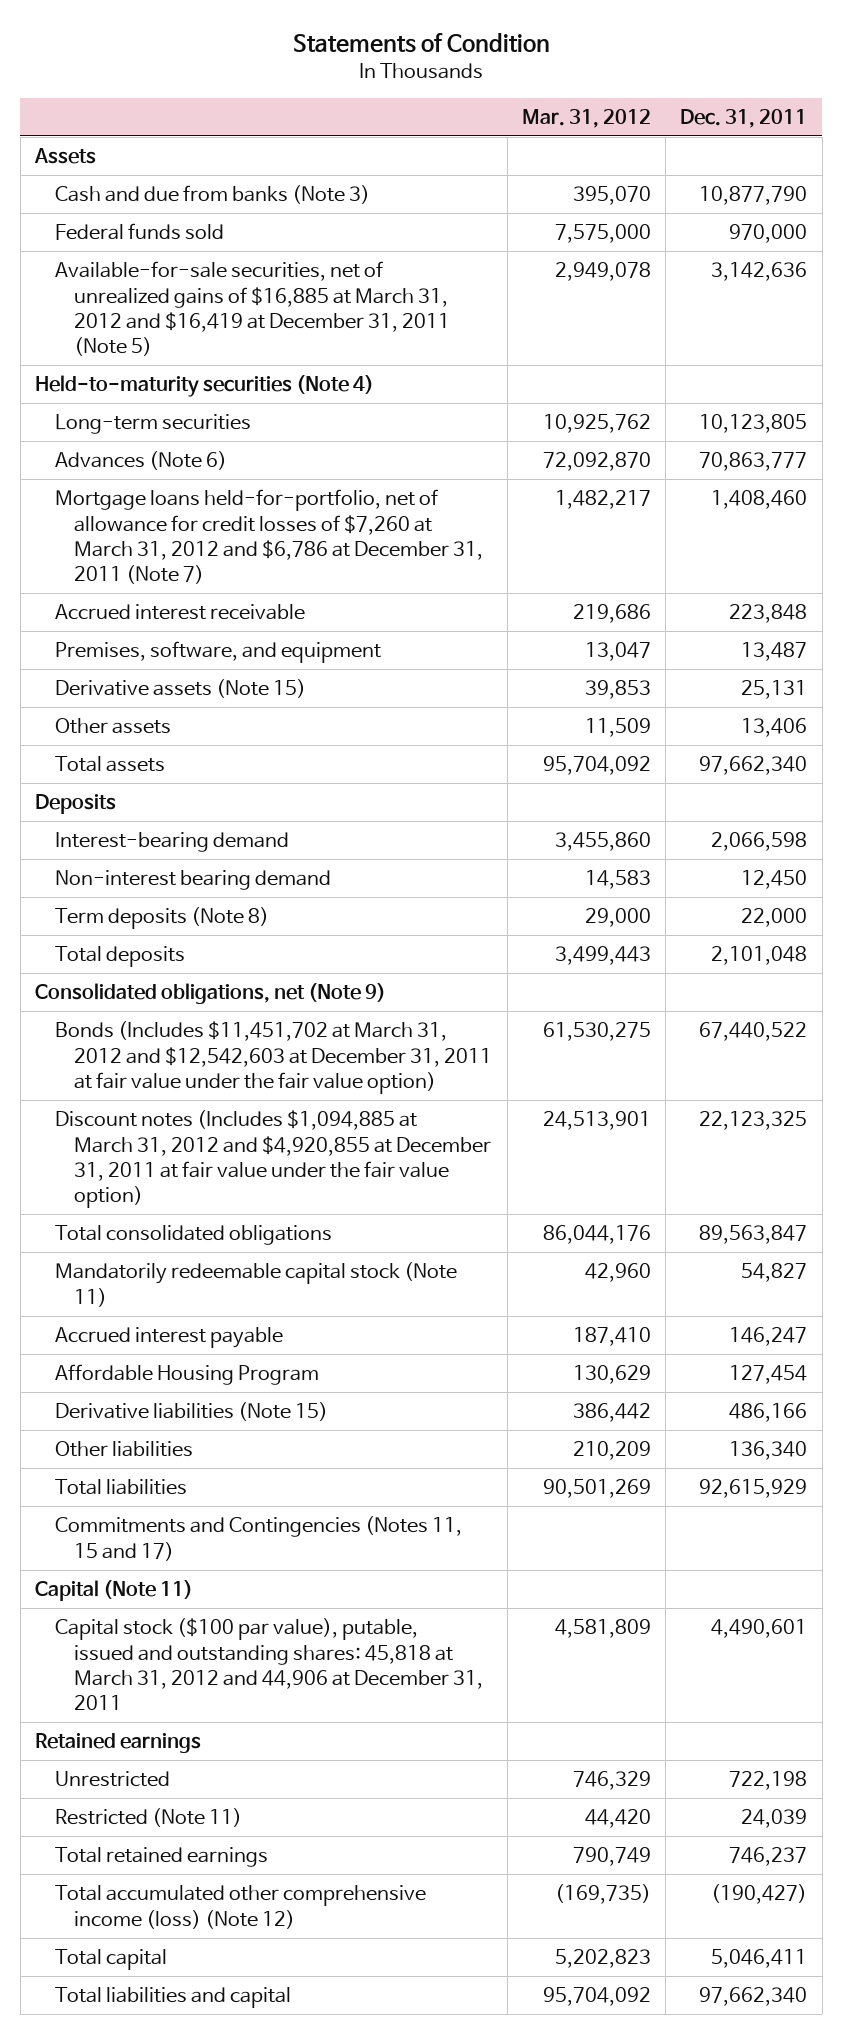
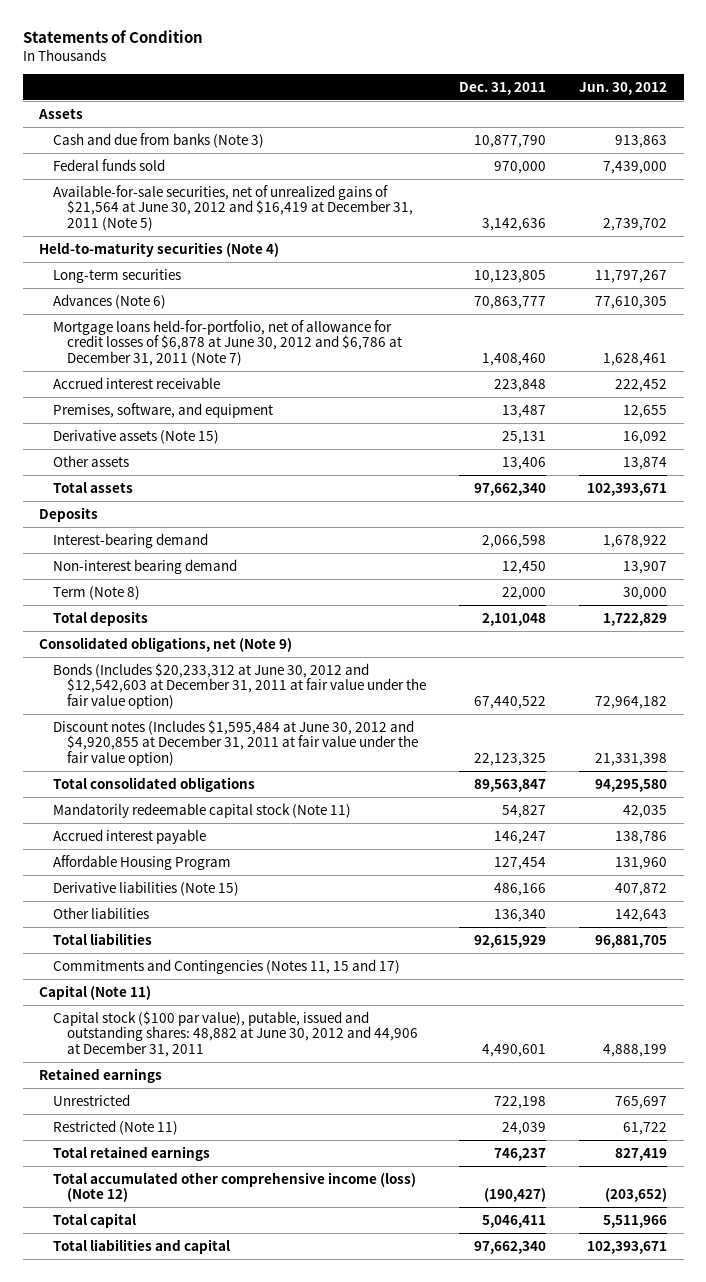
- | Mar. 31, 2012 | Dec. 31, 2011
+ | Dec. 31, 2011 | Jun. 30, 2012
- Available-for-sale securities, net of unrealized gains of $16,885 at March 31, 2012 and $16,419 at December 31, 2011 (Note 5) | 2,949,078 | 3,142,636
+ Available-for-sale securities, net of unrealized gains of $21,564 at June 30, 2012 and $16,419 at December 31, 2011 (Note 5) | 3,142,636 | 2,739,702
- Mortgage loans held-for-portfolio, net of allowance for credit losses of $7,260 at March 31, 2012 and $6,786 at December 31, 2011 (Note 7) | 1,482,217 | 1,408,460
+ Mortgage loans held-for-portfolio, net of allowance for credit losses of $6,878 at June 30, 2012 and $6,786 at December 31, 2011 (Note 7) | 1,408,460 | 1,628,461
- Term deposits (Note 8) | 29,000 | 22,000
+ Term (Note 8) | 22,000 | 30,000
- Bonds (Includes $11,451,702 at March 31, 2012 and $12,542,603 at December 31, 2011 at fair value under the fair value option) | 61,530,275 | 67,440,522
- Discount notes (Includes $1,094,885 at March 31, 2012 and $4,920,855 at December 31, 2011 at fair value under the fair value option) | 24,513,901 | 22,123,325
+ Bonds (Includes $20,233,312 at June 30, 2012 and $12,542,603 at December 31, 2011 at fair value under the fair value option) | 67,440,522 | 72,964,182
+ Discount notes (Includes $1,595,484 at June 30, 2012 and $4,920,855 at December 31, 2011 at fair value under the fair value option) | 22,123,325 | 21,331,398
- Capital stock ($100 par value), putable, issued and outstanding shares: 45,818 at March 31, 2012 and 44,906 at December 31, 2011 | 4,581,809 | 4,490,601
+ Capital stock ($100 par value), putable, issued and outstanding shares: 48,882 at June 30, 2012 and 44,906 at December 31, 2011 | 4,490,601 | 4,888,199

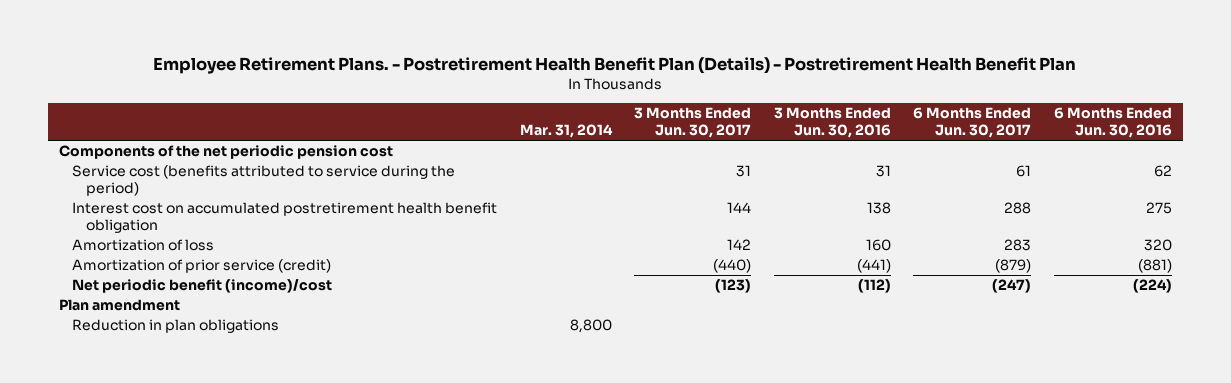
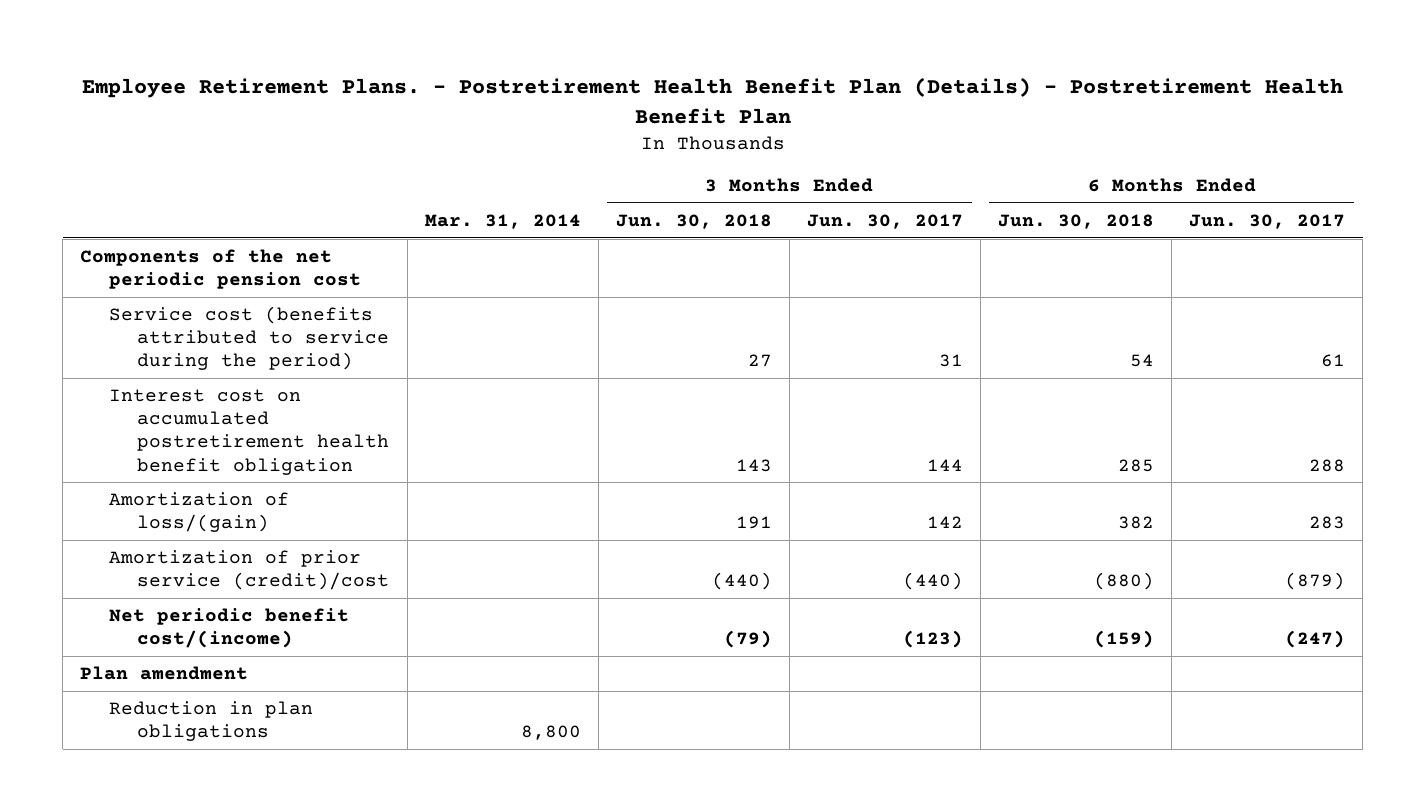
- | Mar. 31, 2014 | 3 Months Ended Jun. 30, 2017 | 3 Months Ended Jun. 30, 2016 | 6 Months Ended Jun. 30, 2017 | 6 Months Ended Jun. 30, 2016
+ | Mar. 31, 2014 | 3 Months Ended Jun. 30, 2018 | 3 Months Ended Jun. 30, 2017 | 6 Months Ended Jun. 30, 2018 | 6 Months Ended Jun. 30, 2017
- Amortization of loss | | 142 | 160 | 283 | 320
- Amortization of prior service (credit) | | (440) | (441) | (879) | (881)
- Net periodic benefit (income)/cost | | (123) | (112) | (247) | (224)
+ Amortization of loss/(gain) | | 191 | 142 | 382 | 283
+ Amortization of prior service (credit)/cost | | (440) | (440) | (880) | (879)
+ Net periodic benefit cost/(income) | | (79) | (123) | (159) | (247)

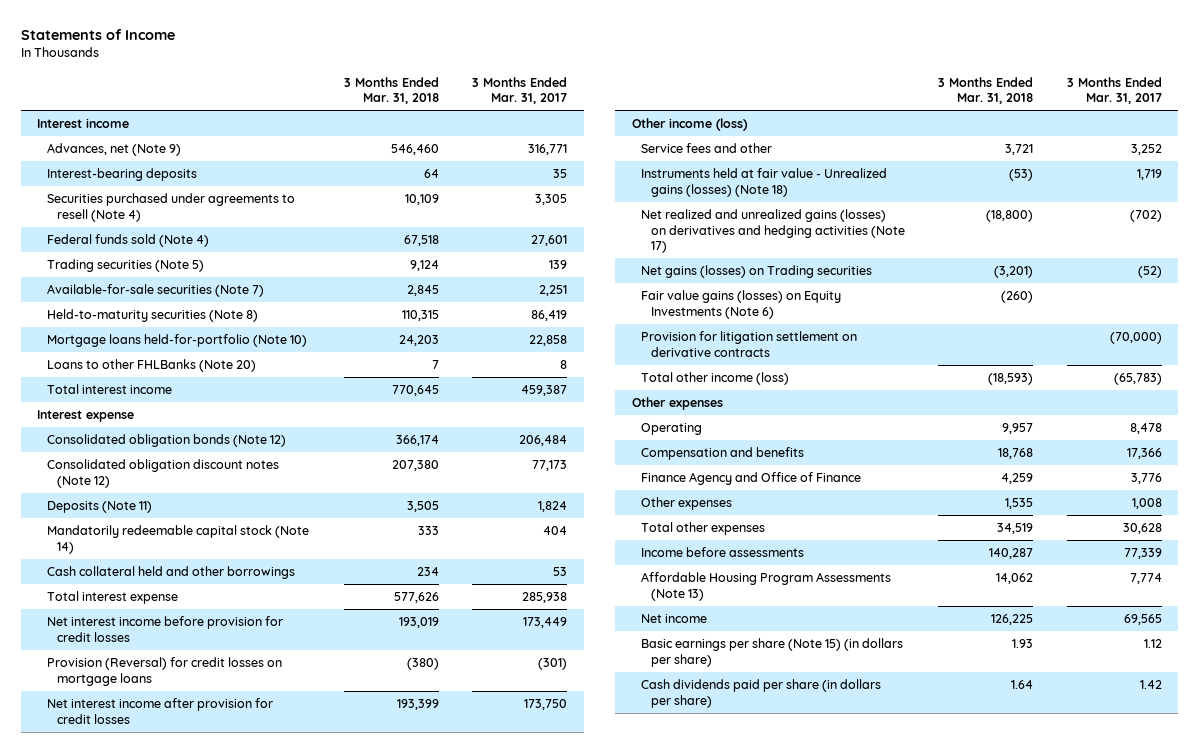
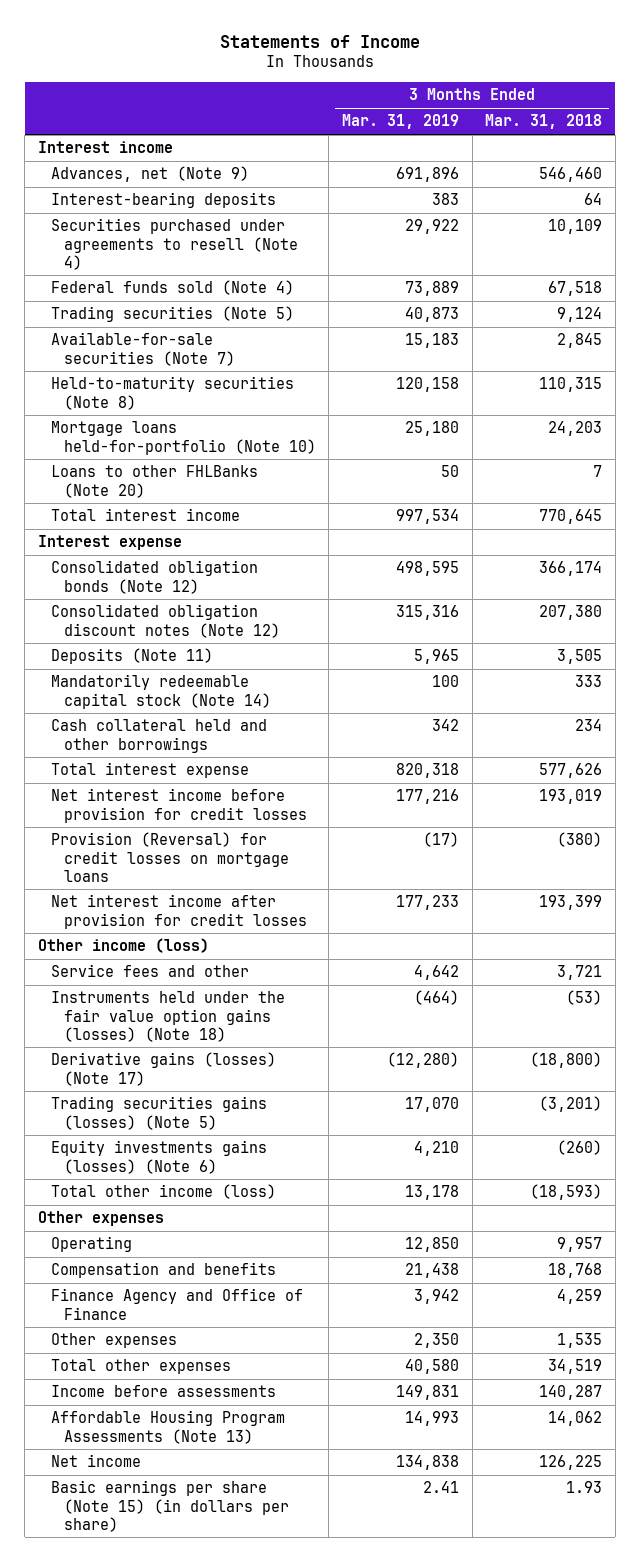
- | 3 Months Ended Mar. 31, 2018 | 3 Months Ended Mar. 31, 2017
+ | 3 Months Ended Mar. 31, 2019 | 3 Months Ended Mar. 31, 2018
- Instruments held at fair value - Unrealized gains (losses) (Note 18) | (53) | 1,719
- Net realized and unrealized gains (losses) on derivatives and hedging activities (Note 17) | (18,800) | (702)
- Net gains (losses) on Trading securities | (3,201) | (52)
- Fair value gains (losses) on Equity Investments (Note 6) | (260) |
- Provision for litigation settlement on derivative contracts | | (70,000)
+ Instruments held under the fair value option gains (losses) (Note 18) | (464) | (53)
+ Derivative gains (losses) (Note 17) | (12,280) | (18,800)
+ Trading securities gains (losses) (Note 5) | 17,070 | (3,201)
+ Equity investments gains (losses) (Note 6) | 4,210 | (260)
- Cash dividends paid per share (in dollars per share) | 1.64 | 1.42

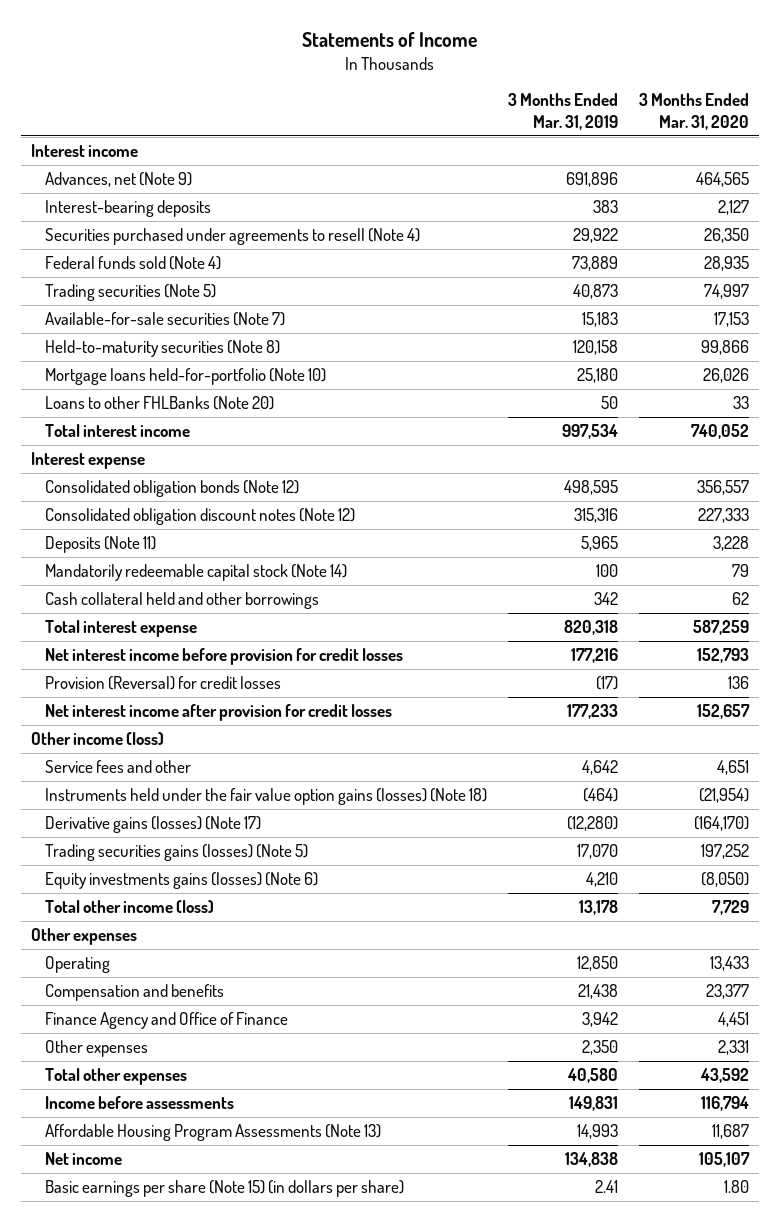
- | 3 Months Ended Mar. 31, 2019 | 3 Months Ended Mar. 31, 2018
+ | 3 Months Ended Mar. 31, 2019 | 3 Months Ended Mar. 31, 2020
- Provision (Reversal) for credit losses on mortgage loans | (17) | (380)
+ Provision (Reversal) for credit losses | (17) | 136

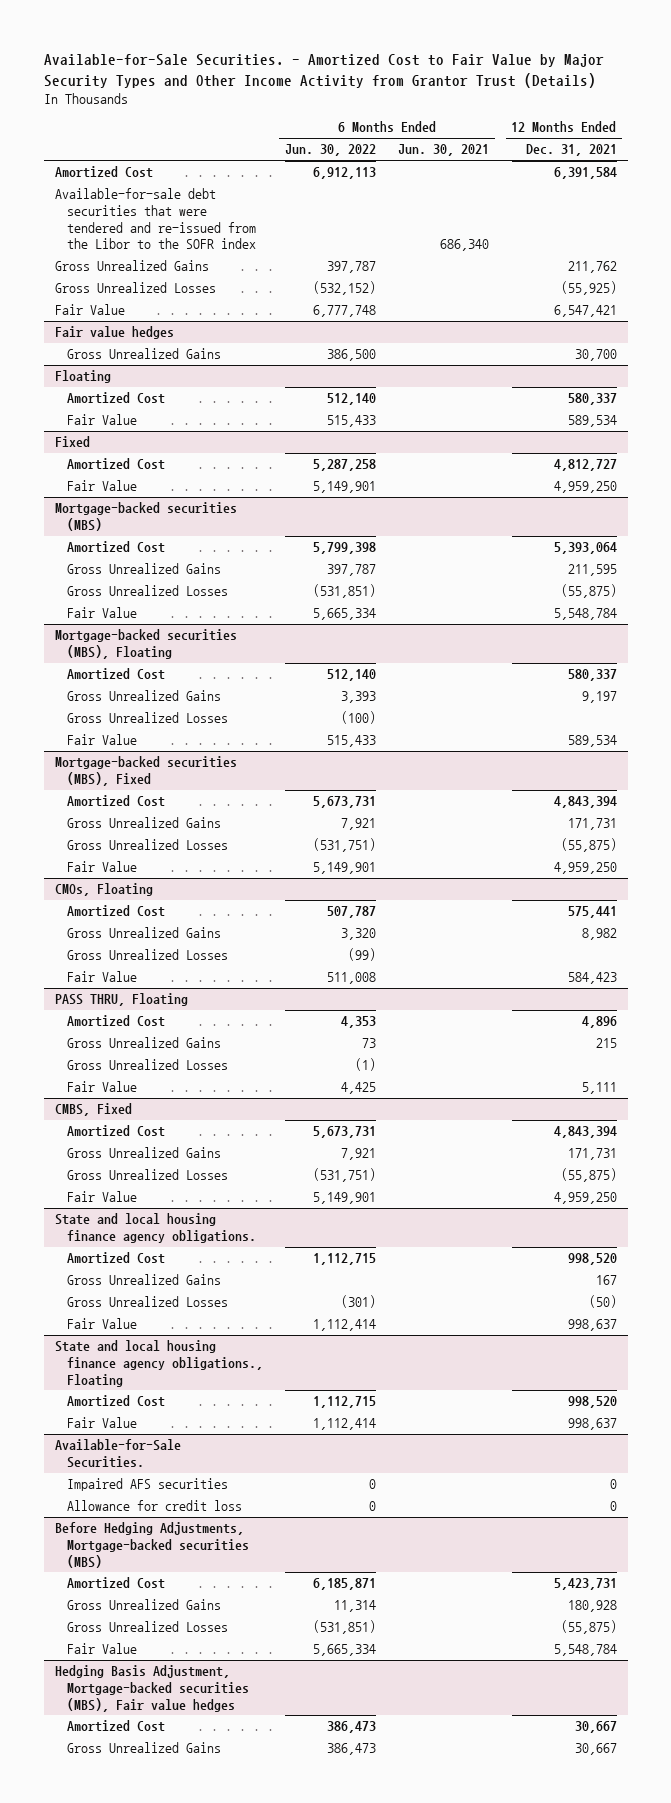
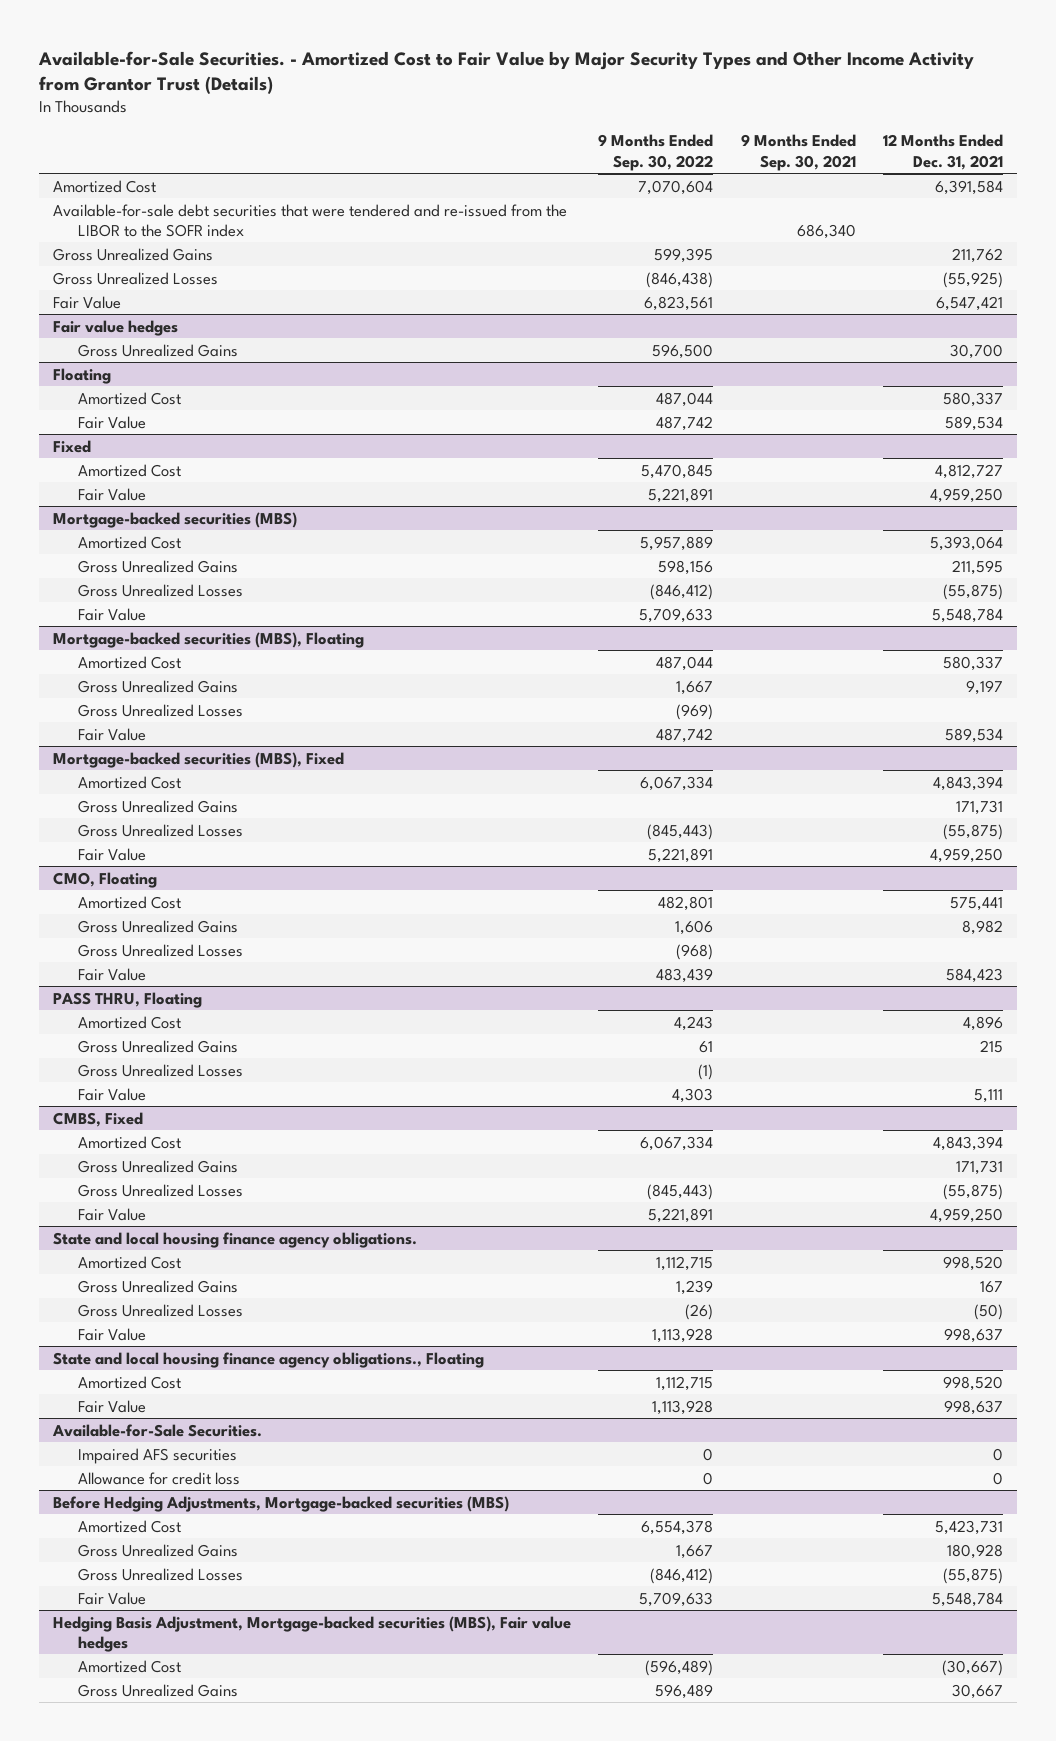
- | 6 Months Ended Jun. 30, 2022 | 6 Months Ended Jun. 30, 2021 | 12 Months Ended Dec. 31, 2021
+ | 9 Months Ended Sep. 30, 2022 | 9 Months Ended Sep. 30, 2021 | 12 Months Ended Dec. 31, 2021
- Available-for-sale debt securities that were tendered and re-issued from the Libor to the SOFR index | | 686,340 |
+ Available-for-sale debt securities that were tendered and re-issued from the LIBOR to the SOFR index | | 686,340 |
- CMOs, Floating
+ CMO, Floating
@ Hedging Basis Adjustment, Mortgage-backed securities (MBS), Fair value hedges
- Amortized Cost | 386,473 | | 30,667
+ Amortized Cost | (596,489) | | (30,667)

